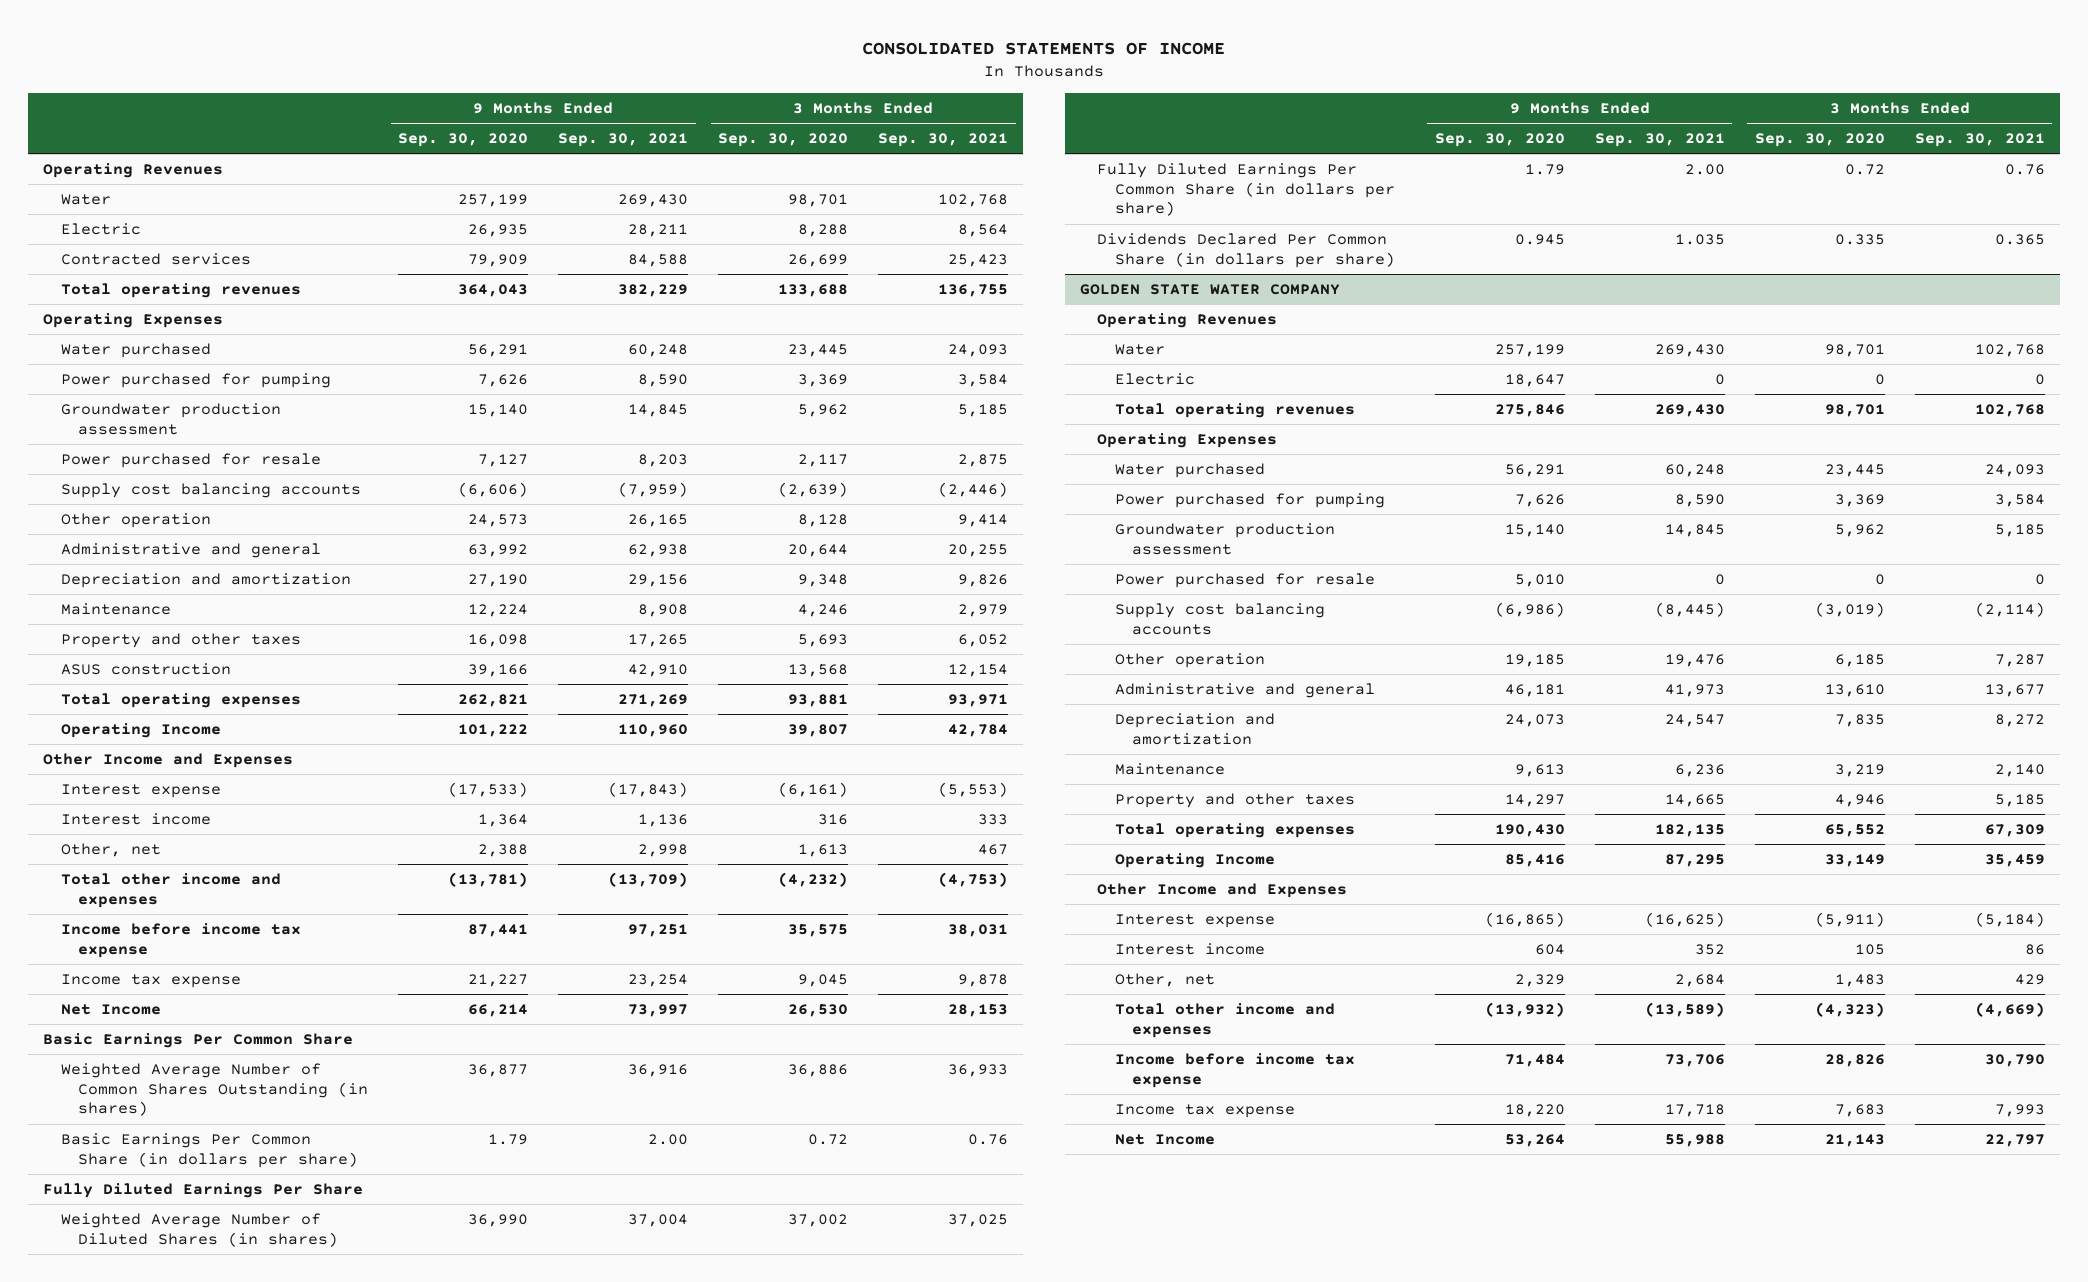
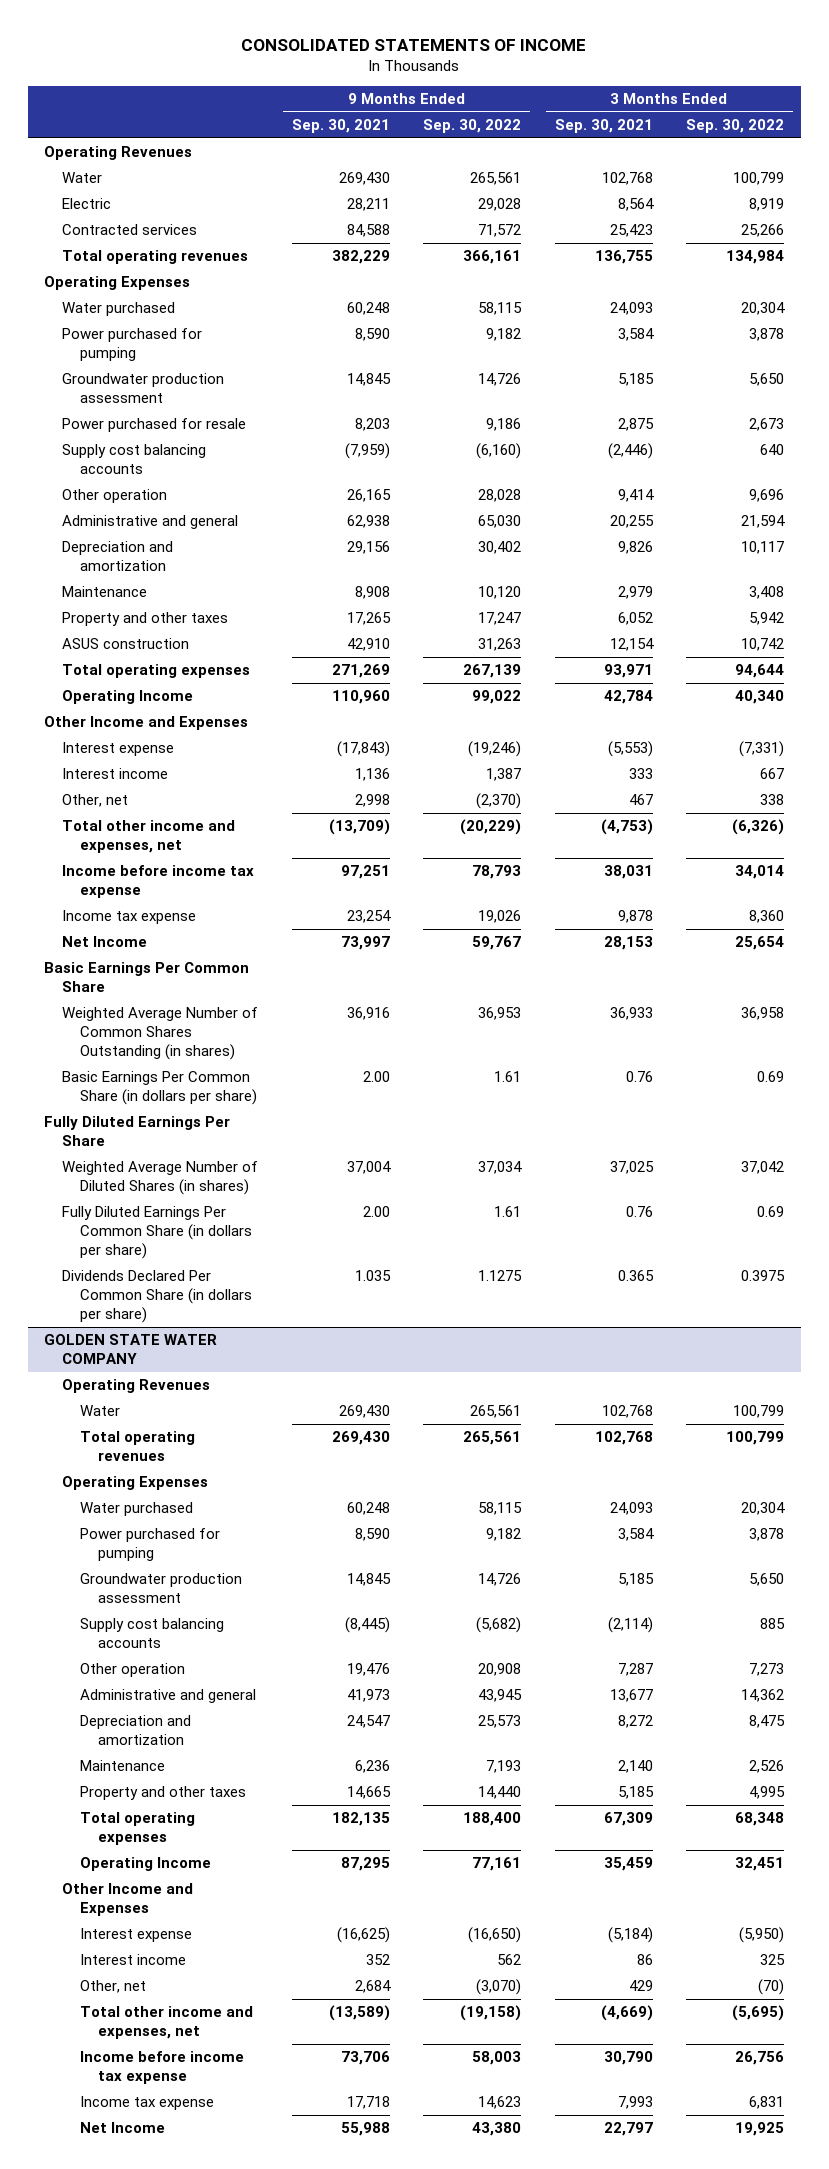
- | 9 Months Ended Sep. 30, 2020 | 9 Months Ended Sep. 30, 2021 | 3 Months Ended Sep. 30, 2020 | 3 Months Ended Sep. 30, 2021
+ | 9 Months Ended Sep. 30, 2021 | 9 Months Ended Sep. 30, 2022 | 3 Months Ended Sep. 30, 2021 | 3 Months Ended Sep. 30, 2022
- Total other income and expenses | (13,781) | (13,709) | (4,232) | (4,753)
+ Total other income and expenses, net | (13,709) | (20,229) | (4,753) | (6,326)
@ GOLDEN STATE WATER COMPANY
- Electric | 18,647 | 0 | 0 | 0
- Power purchased for resale | 5,010 | 0 | 0 | 0
- Total other income and expenses | (13,932) | (13,589) | (4,323) | (4,669)
+ Total other income and expenses, net | (13,589) | (19,158) | (4,669) | (5,695)

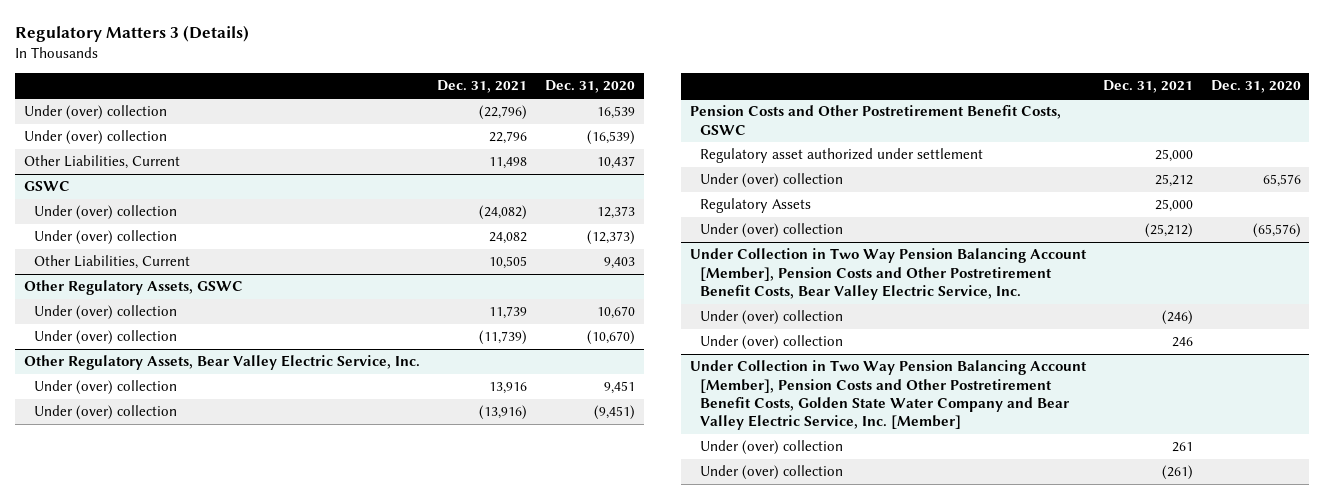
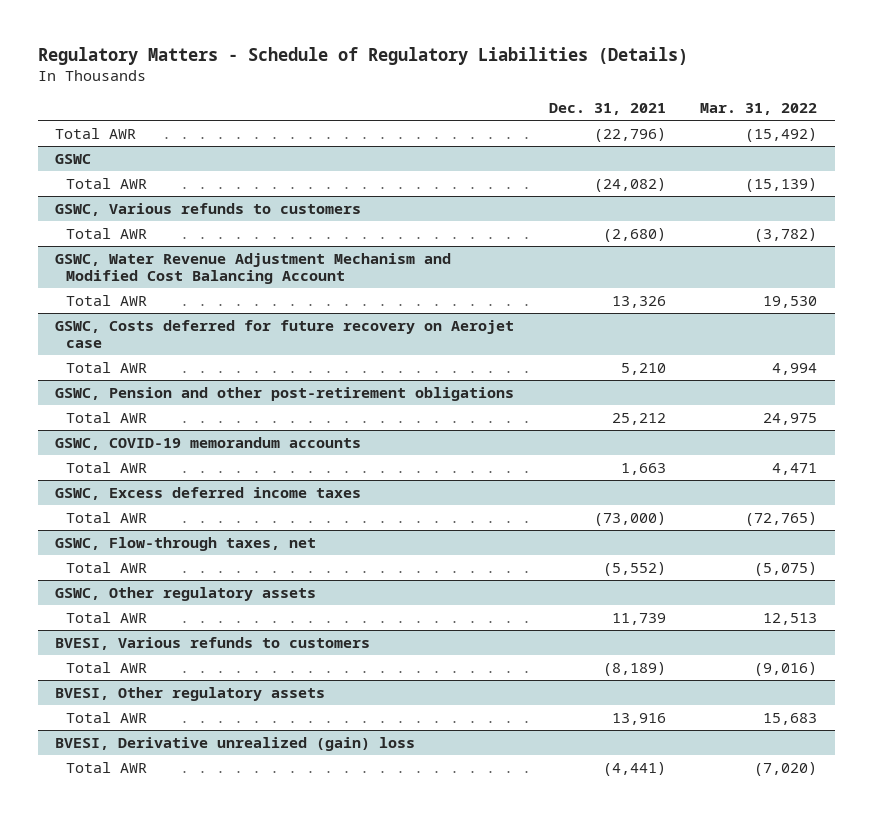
- Regulatory Matters 3 (Details)
+ Regulatory Matters - Schedule of Regulatory Liabilities (Details)
- | Dec. 31, 2021 | Dec. 31, 2020
+ | Dec. 31, 2021 | Mar. 31, 2022
- Under (over) collection | (22,796) | 16,539
- Under (over) collection | 22,796 | (16,539)
- Other Liabilities, Current | 11,498 | 10,437
+ Total AWR | (22,796) | (15,492)
@ GSWC
- Under (over) collection | (24,082) | 12,373
- Under (over) collection | 24,082 | (12,373)
- Other Liabilities, Current | 10,505 | 9,403
- Other Regulatory Assets, GSWC
- Under (over) collection | 11,739 | 10,670
- Under (over) collection | (11,739) | (10,670)
- Other Regulatory Assets, Bear Valley Electric Service, Inc.
- Under (over) collection | 13,916 | 9,451
- Under (over) collection | (13,916) | (9,451)
- Pension Costs and Other Postretirement Benefit Costs, GSWC
- Regulatory asset authorized under settlement | 25,000 |
- Under (over) collection | 25,212 | 65,576
- Regulatory Assets | 25,000 |
- Under (over) collection | (25,212) | (65,576)
- Under Collection in Two Way Pension Balancing Account [Member], Pension Costs and Other Postretirement Benefit Costs, Bear Valley Electric Service, Inc.
- Under (over) collection | (246) |
- Under (over) collection | 246 |
- Under Collection in Two Way Pension Balancing Account [Member], Pension Costs and Other Postretirement Benefit Costs, Golden State Water Company and Bear Valley Electric Service, Inc. [Member]
- Under (over) collection | 261 |
- Under (over) collection | (261) |
@ GSWC
+ Total AWR | (24,082) | (15,139)
+ GSWC, Various refunds to customers
+ Total AWR | (2,680) | (3,782)
+ GSWC, Water Revenue Adjustment Mechanism and Modified Cost Balancing Account
+ Total AWR | 13,326 | 19,530
+ GSWC, Costs deferred for future recovery on Aerojet case
+ Total AWR | 5,210 | 4,994
+ GSWC, Pension and other post-retirement obligations
+ Total AWR | 25,212 | 24,975
+ GSWC, COVID-19 memorandum accounts
+ Total AWR | 1,663 | 4,471
+ GSWC, Excess deferred income taxes
+ Total AWR | (73,000) | (72,765)
+ GSWC, Flow-through taxes, net
+ Total AWR | (5,552) | (5,075)
+ GSWC, Other regulatory assets
+ Total AWR | 11,739 | 12,513
+ BVESI, Various refunds to customers
+ Total AWR | (8,189) | (9,016)
+ BVESI, Other regulatory assets
+ Total AWR | 13,916 | 15,683
+ BVESI, Derivative unrealized (gain) loss
+ Total AWR | (4,441) | (7,020)

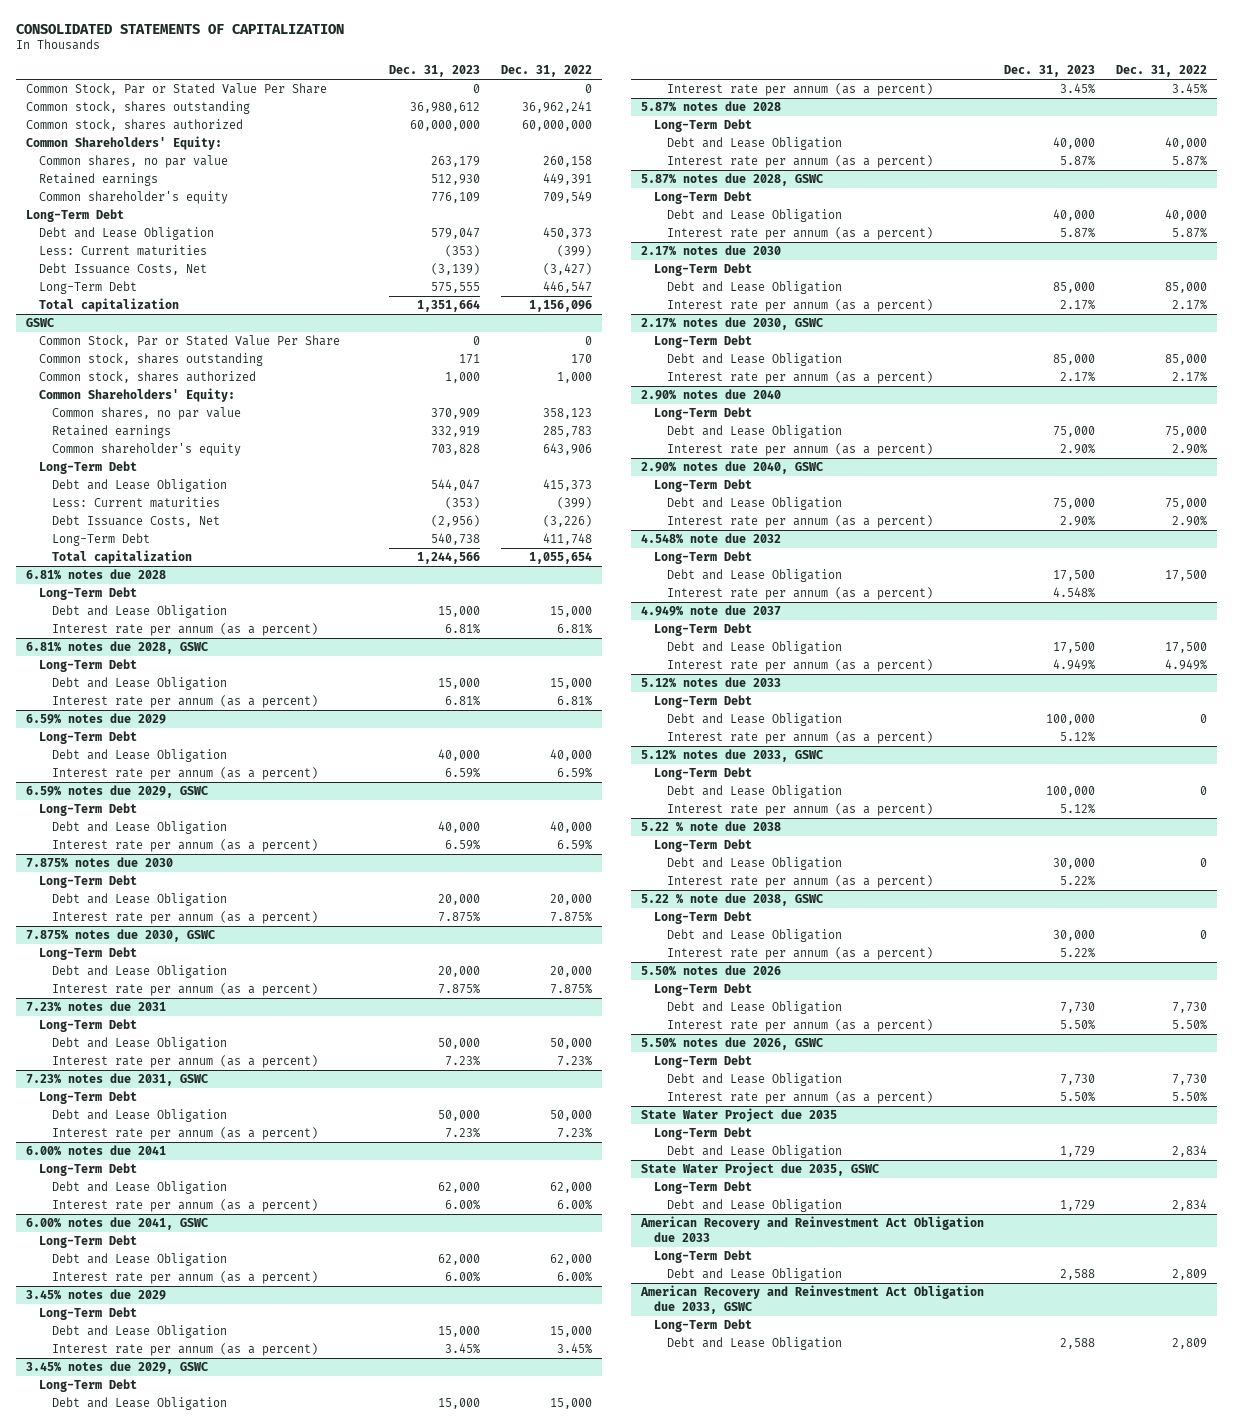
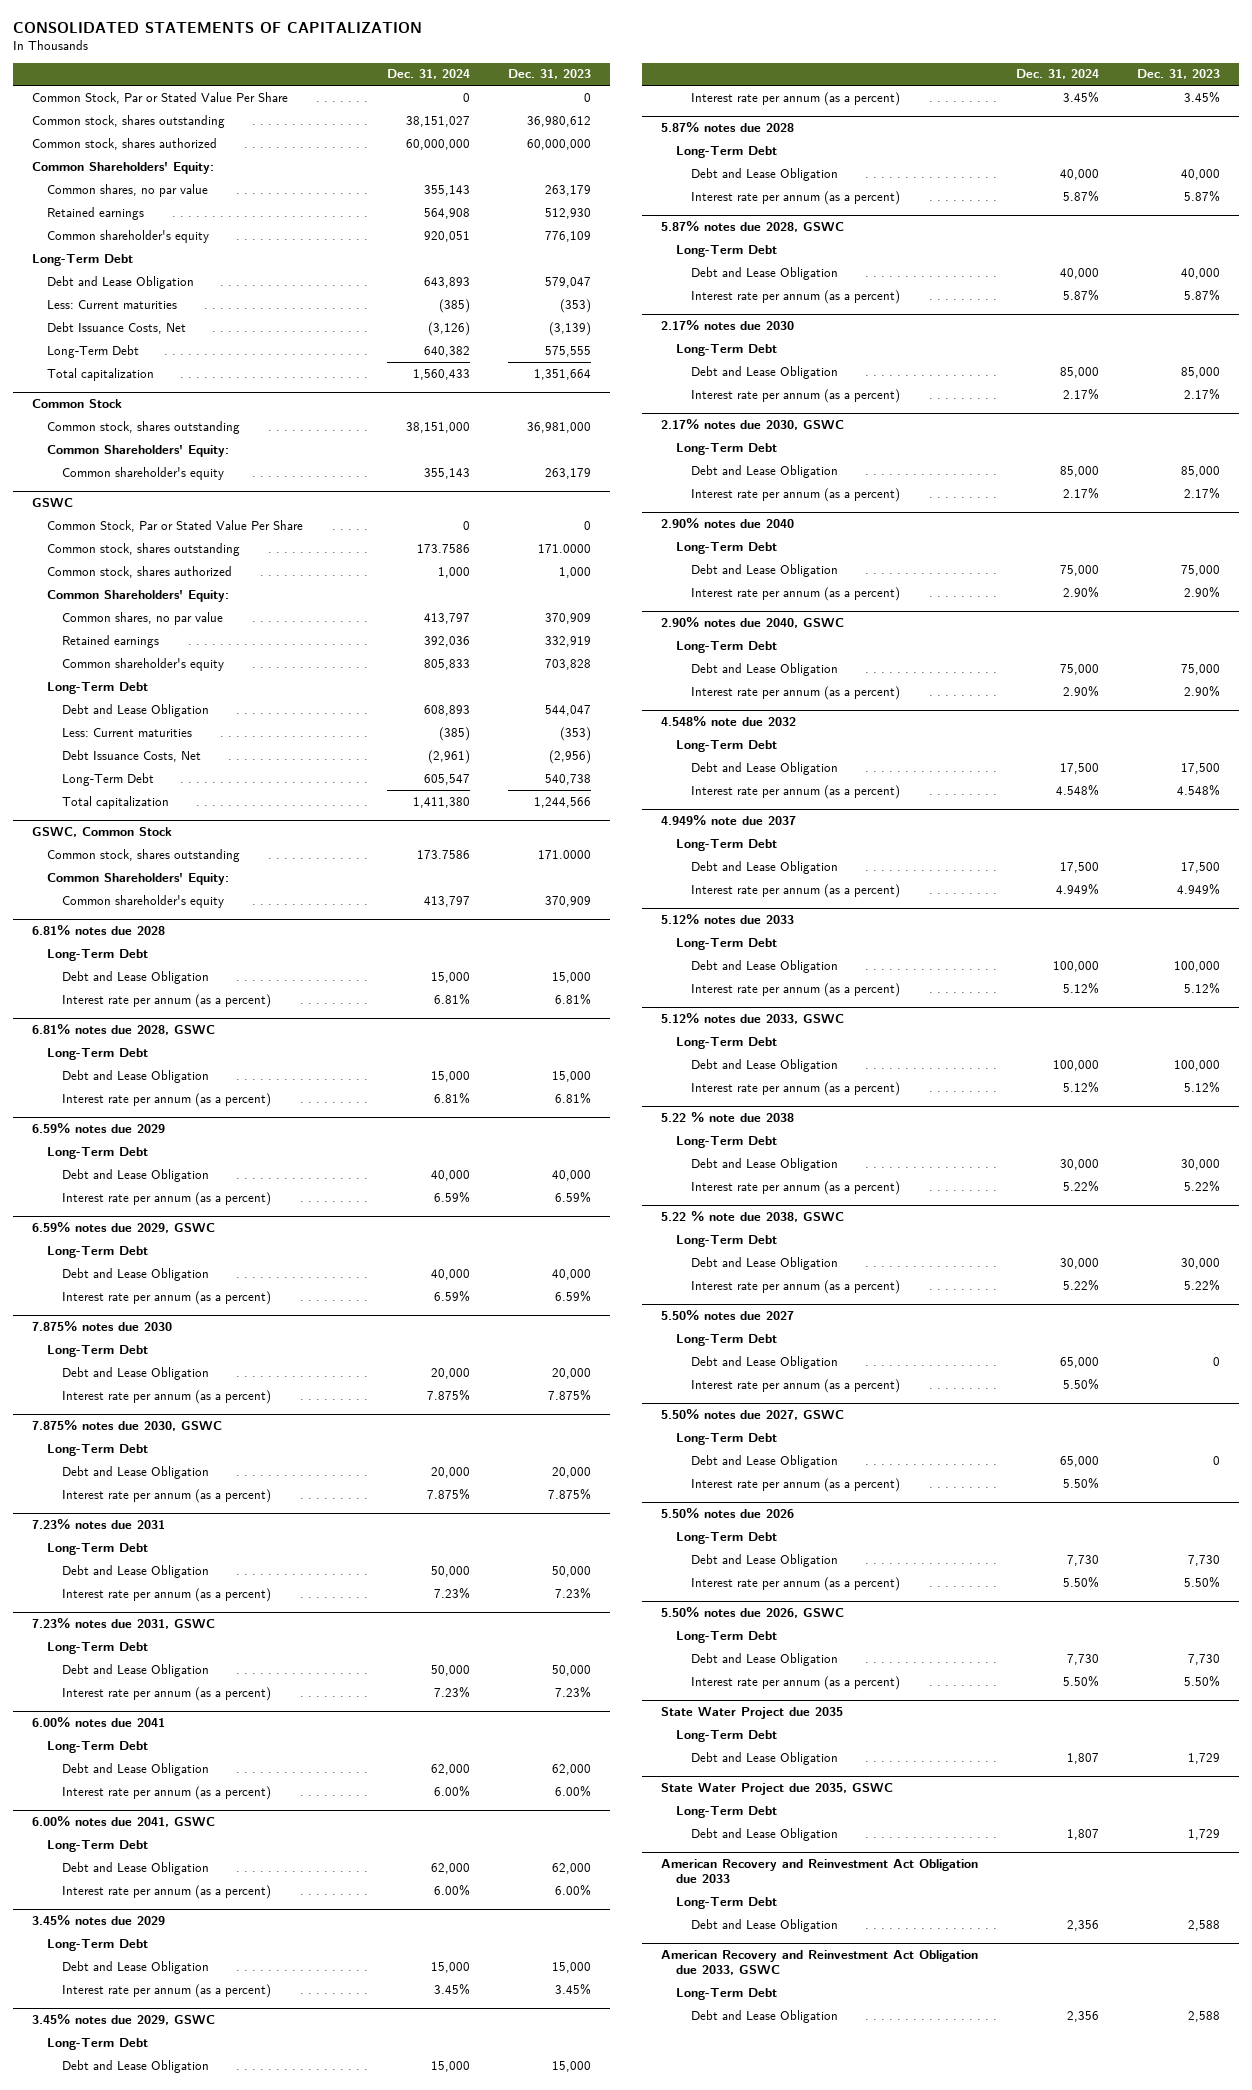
- | Dec. 31, 2023 | Dec. 31, 2022
+ | Dec. 31, 2024 | Dec. 31, 2023
+ Common Stock
+ Common stock, shares outstanding | 38,151,000 | 36,981,000
+ Common Shareholders' Equity:
+ Common shareholder's equity | 355,143 | 263,179
@ GSWC
- Common stock, shares outstanding | 171 | 170
+ Common stock, shares outstanding | 173.7586 | 171.0000
+ GSWC, Common Stock
+ Common stock, shares outstanding | 173.7586 | 171.0000
+ Common Shareholders' Equity:
+ Common shareholder's equity | 413,797 | 370,909
+ 5.50% notes due 2027
+ Long-Term Debt
+ Debt and Lease Obligation | 65,000 | 0
+ Interest rate per annum (as a percent) | 5.50% |
+ 5.50% notes due 2027, GSWC
+ Long-Term Debt
+ Debt and Lease Obligation | 65,000 | 0
+ Interest rate per annum (as a percent) | 5.50% |

